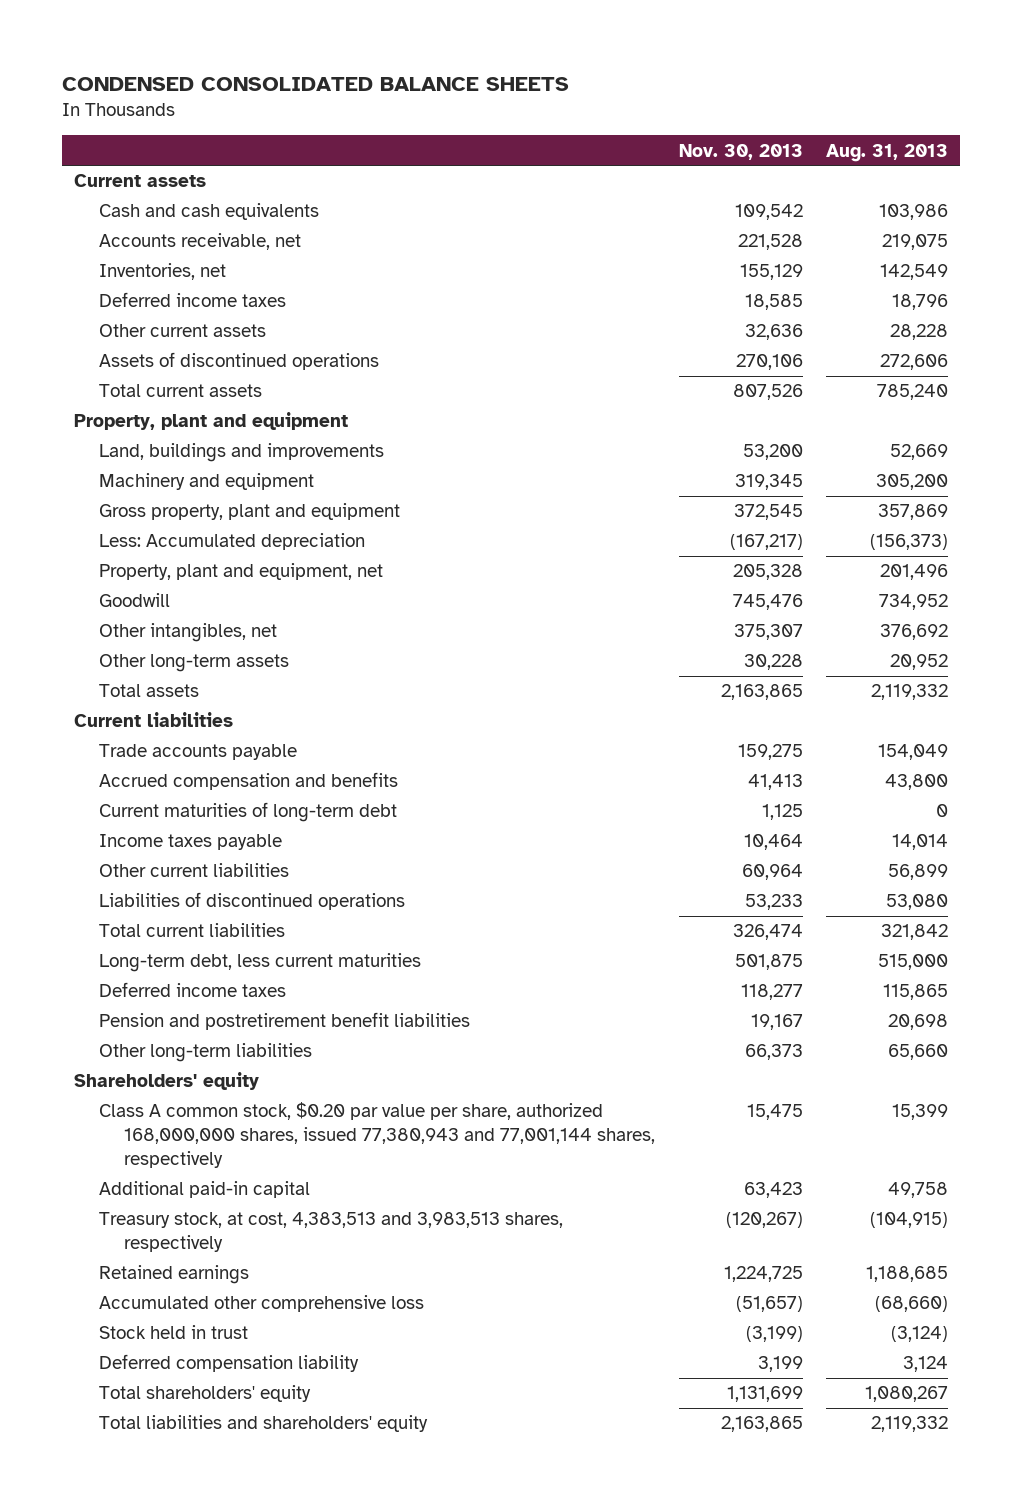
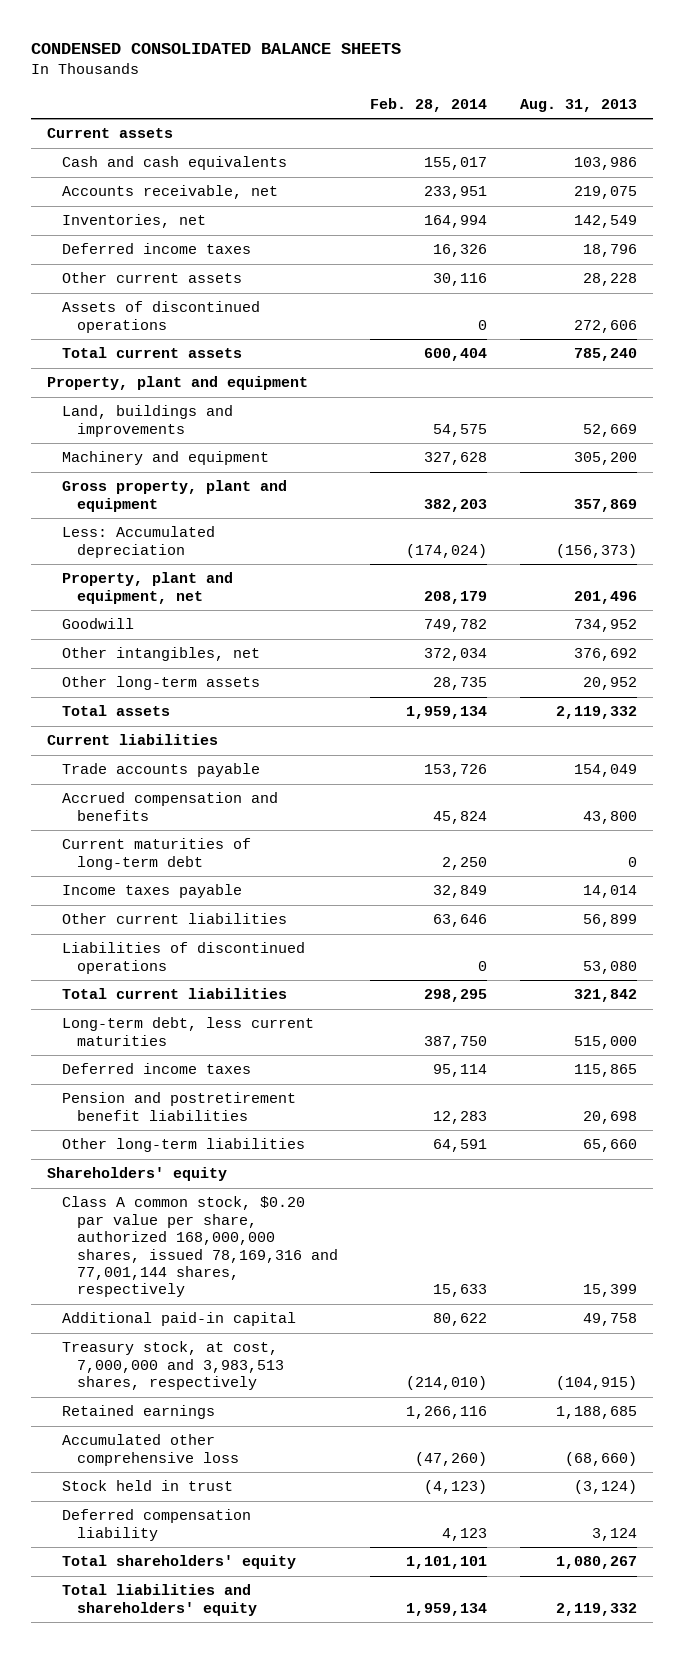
- | Nov. 30, 2013 | Aug. 31, 2013
+ | Feb. 28, 2014 | Aug. 31, 2013
- Class A common stock, $0.20 par value per share, authorized 168,000,000 shares, issued 77,380,943 and 77,001,144 shares, respectively | 15,475 | 15,399
+ Class A common stock, $0.20 par value per share, authorized 168,000,000 shares, issued 78,169,316 and 77,001,144 shares, respectively | 15,633 | 15,399
- Treasury stock, at cost, 4,383,513 and 3,983,513 shares, respectively | (120,267) | (104,915)
+ Treasury stock, at cost, 7,000,000 and 3,983,513 shares, respectively | (214,010) | (104,915)

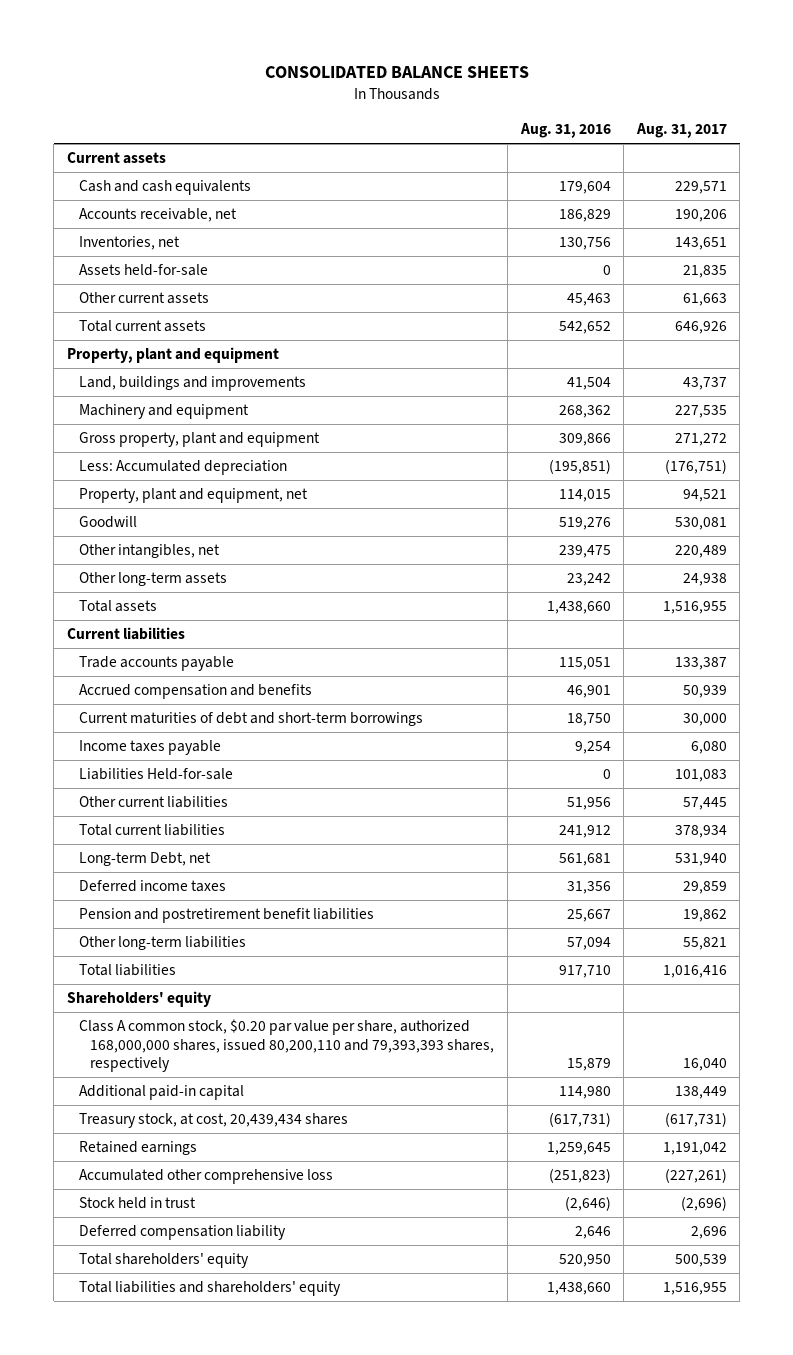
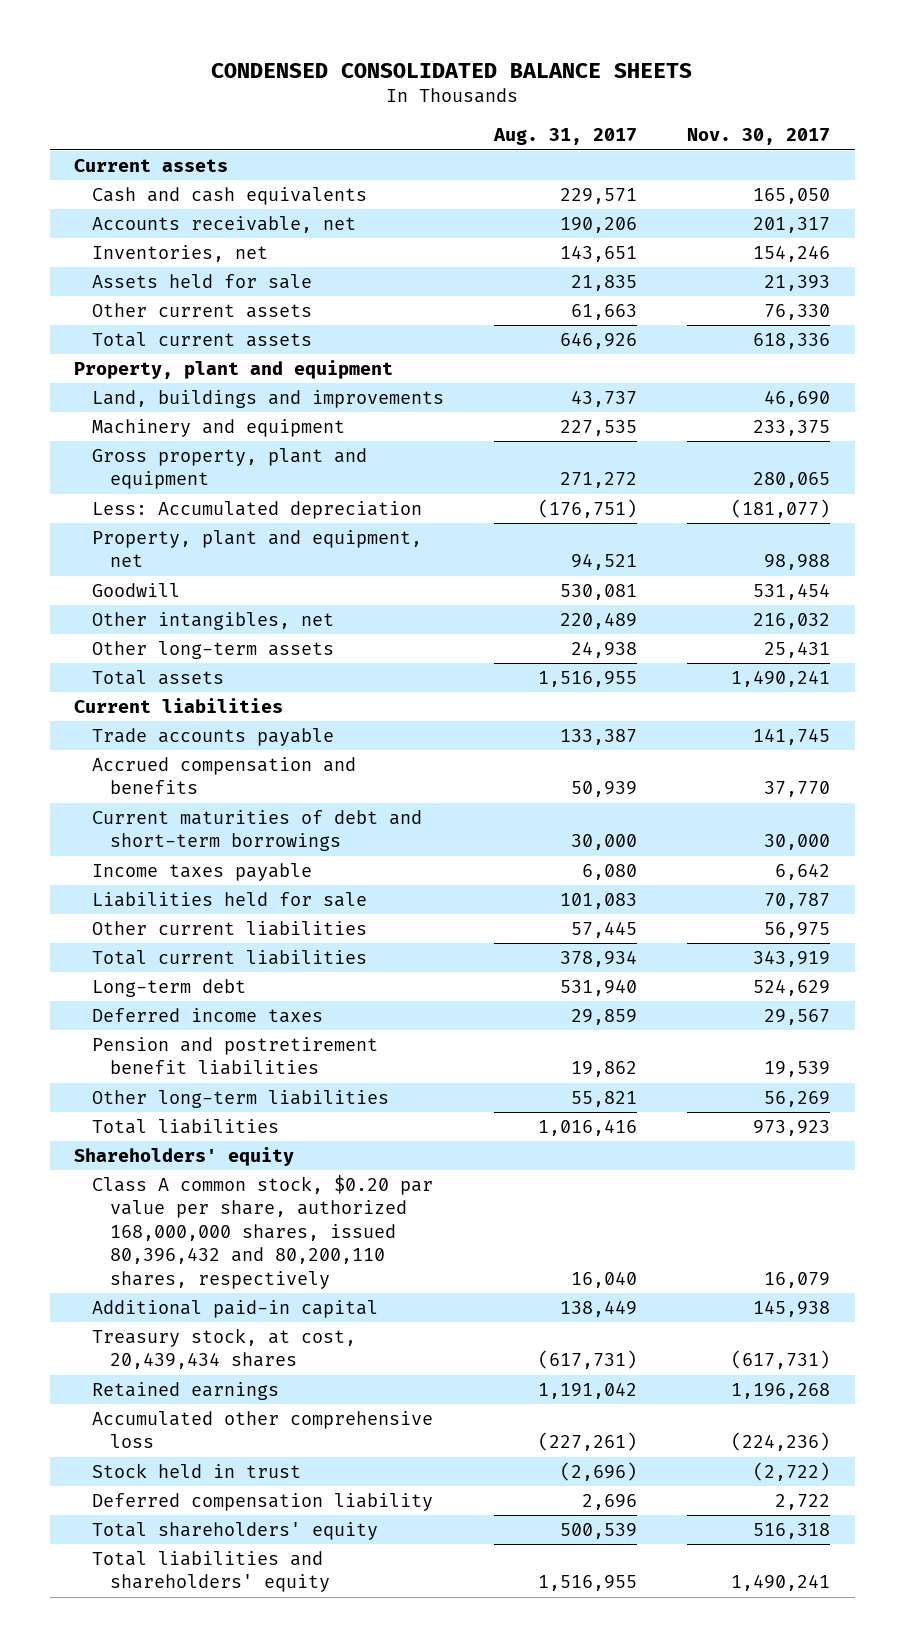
- CONSOLIDATED BALANCE SHEETS
+ CONDENSED CONSOLIDATED BALANCE SHEETS
- | Aug. 31, 2016 | Aug. 31, 2017
+ | Aug. 31, 2017 | Nov. 30, 2017
- Assets held-for-sale | 0 | 21,835
+ Assets held for sale | 21,835 | 21,393
- Liabilities Held-for-sale | 0 | 101,083
+ Liabilities held for sale | 101,083 | 70,787
- Long-term Debt, net | 561,681 | 531,940
+ Long-term debt | 531,940 | 524,629
- Class A common stock, $0.20 par value per share, authorized 168,000,000 shares, issued 80,200,110 and 79,393,393 shares, respectively | 15,879 | 16,040
+ Class A common stock, $0.20 par value per share, authorized 168,000,000 shares, issued 80,396,432 and 80,200,110 shares, respectively | 16,040 | 16,079

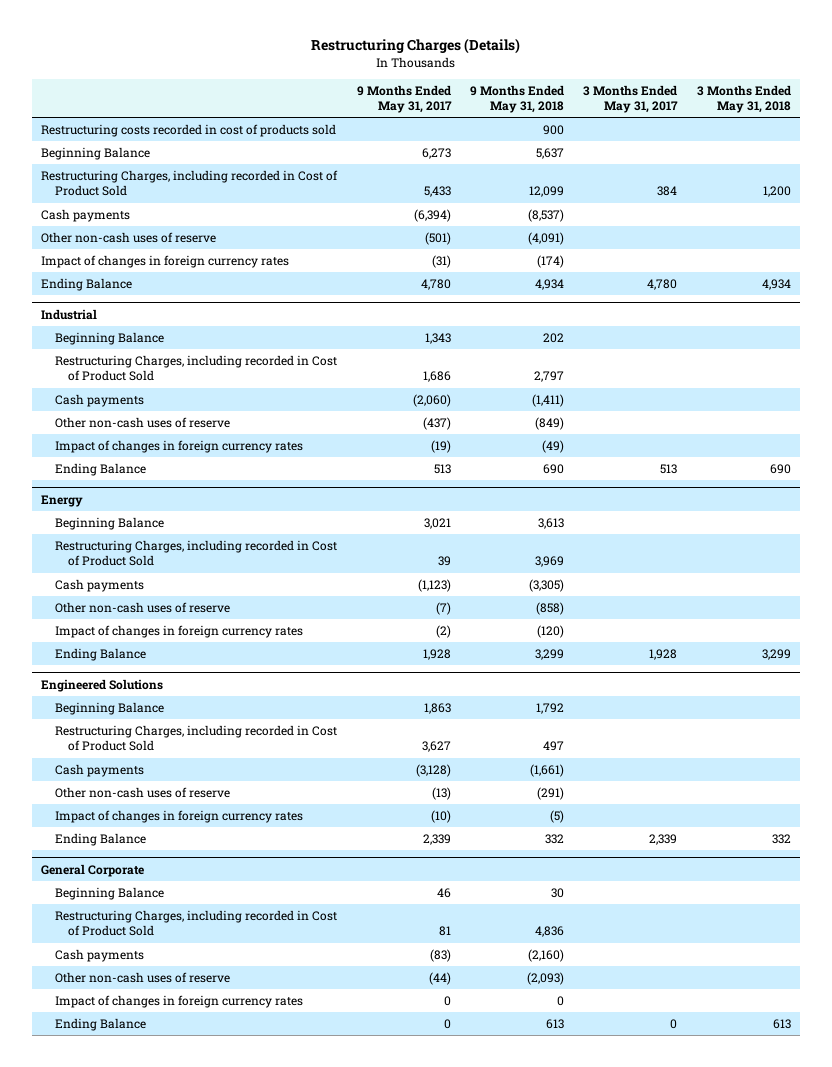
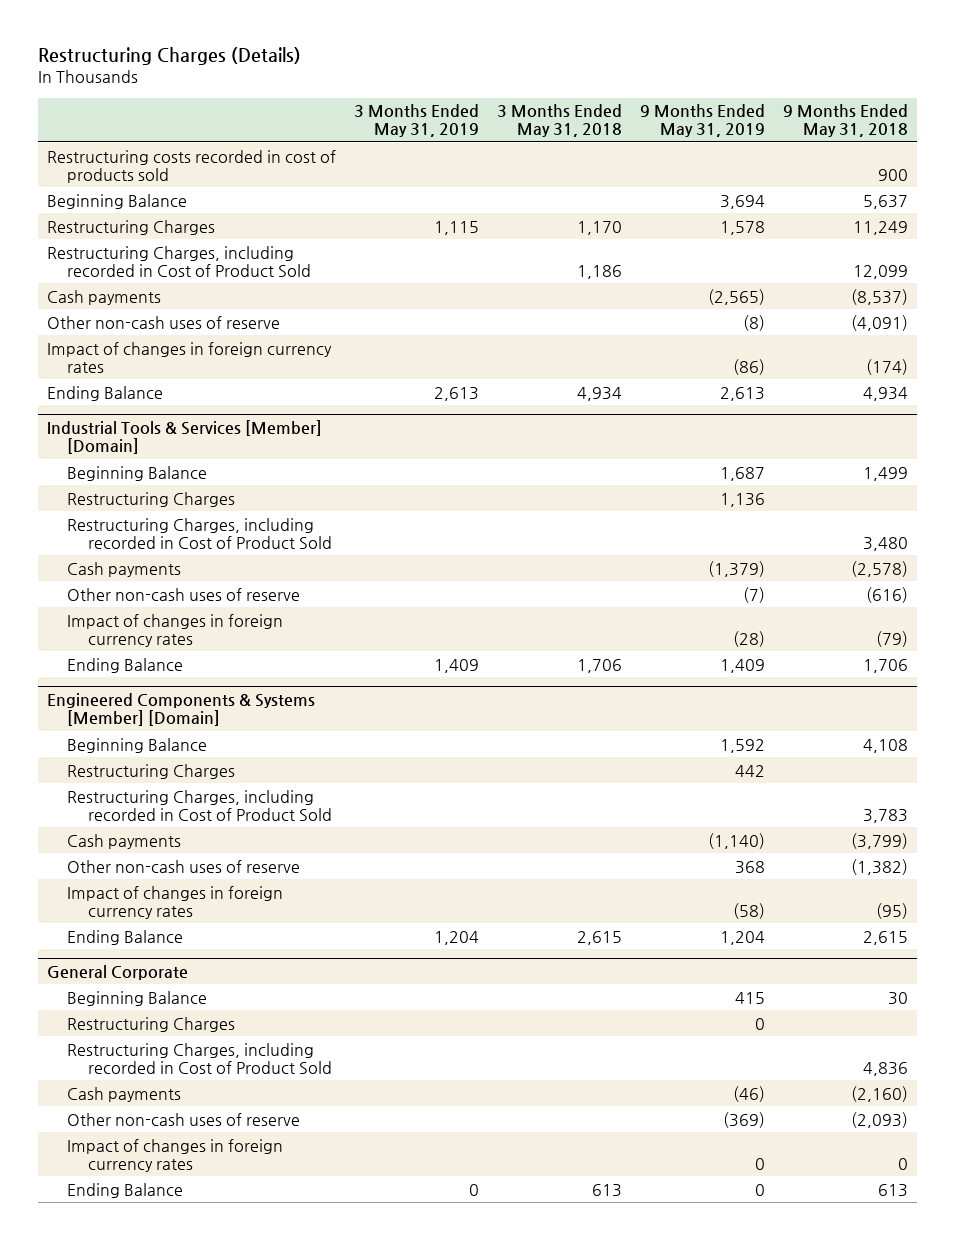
- | 9 Months Ended May 31, 2017 | 9 Months Ended May 31, 2018 | 3 Months Ended May 31, 2017 | 3 Months Ended May 31, 2018
+ | 3 Months Ended May 31, 2019 | 3 Months Ended May 31, 2018 | 9 Months Ended May 31, 2019 | 9 Months Ended May 31, 2018
- Restructuring Charges, including recorded in Cost of Product Sold | 5,433 | 12,099 | 384 | 1,200
+ Restructuring Charges | 1,115 | 1,170 | 1,578 | 11,249
+ Restructuring Charges, including recorded in Cost of Product Sold | | 1,186 | | 12,099
- Industrial
- Beginning Balance | 1,343 | 202 | |
- Restructuring Charges, including recorded in Cost of Product Sold | 1,686 | 2,797 | |
- Cash payments | (2,060) | (1,411) | |
- Other non-cash uses of reserve | (437) | (849) | |
- Impact of changes in foreign currency rates | (19) | (49) | |
- Ending Balance | 513 | 690 | 513 | 690
- Energy
- Beginning Balance | 3,021 | 3,613 | |
- Restructuring Charges, including recorded in Cost of Product Sold | 39 | 3,969 | |
- Cash payments | (1,123) | (3,305) | |
- Other non-cash uses of reserve | (7) | (858) | |
- Impact of changes in foreign currency rates | (2) | (120) | |
- Ending Balance | 1,928 | 3,299 | 1,928 | 3,299
- Engineered Solutions
- Beginning Balance | 1,863 | 1,792 | |
- Restructuring Charges, including recorded in Cost of Product Sold | 3,627 | 497 | |
- Cash payments | (3,128) | (1,661) | |
- Other non-cash uses of reserve | (13) | (291) | |
- Impact of changes in foreign currency rates | (10) | (5) | |
- Ending Balance | 2,339 | 332 | 2,339 | 332
+ Industrial Tools & Services [Member] [Domain]
+ Beginning Balance | | | 1,687 | 1,499
+ Restructuring Charges | | | 1,136 |
+ Restructuring Charges, including recorded in Cost of Product Sold | | | | 3,480
+ Cash payments | | | (1,379) | (2,578)
+ Other non-cash uses of reserve | | | (7) | (616)
+ Impact of changes in foreign currency rates | | | (28) | (79)
+ Ending Balance | 1,409 | 1,706 | 1,409 | 1,706
+ Engineered Components & Systems [Member] [Domain]
+ Beginning Balance | | | 1,592 | 4,108
+ Restructuring Charges | | | 442 |
+ Restructuring Charges, including recorded in Cost of Product Sold | | | | 3,783
+ Cash payments | | | (1,140) | (3,799)
+ Other non-cash uses of reserve | | | 368 | (1,382)
+ Impact of changes in foreign currency rates | | | (58) | (95)
+ Ending Balance | 1,204 | 2,615 | 1,204 | 2,615
@ General Corporate
+ Restructuring Charges | | | 0 |

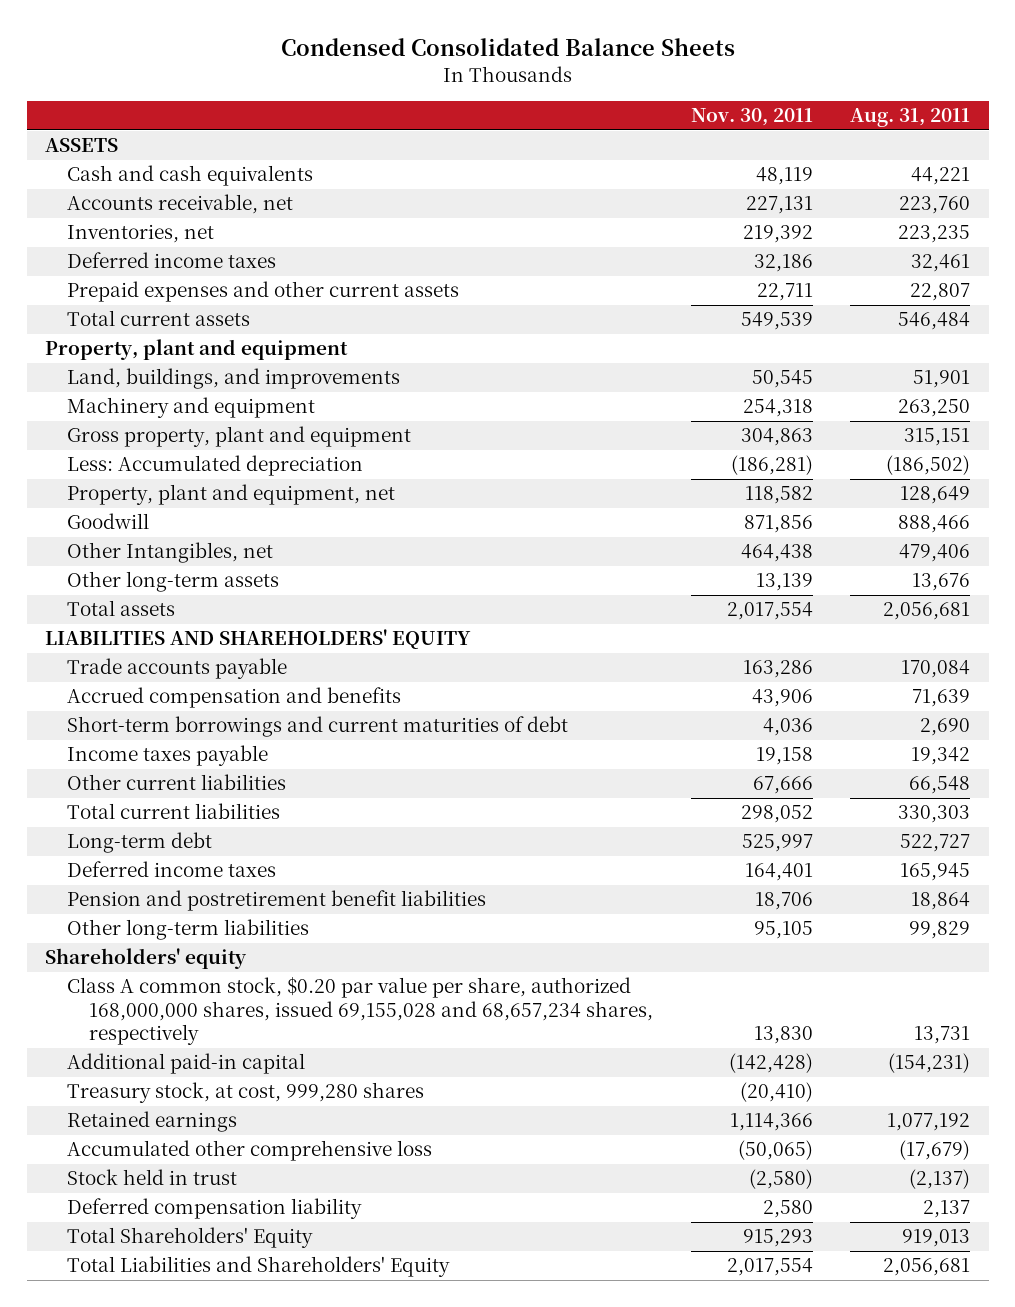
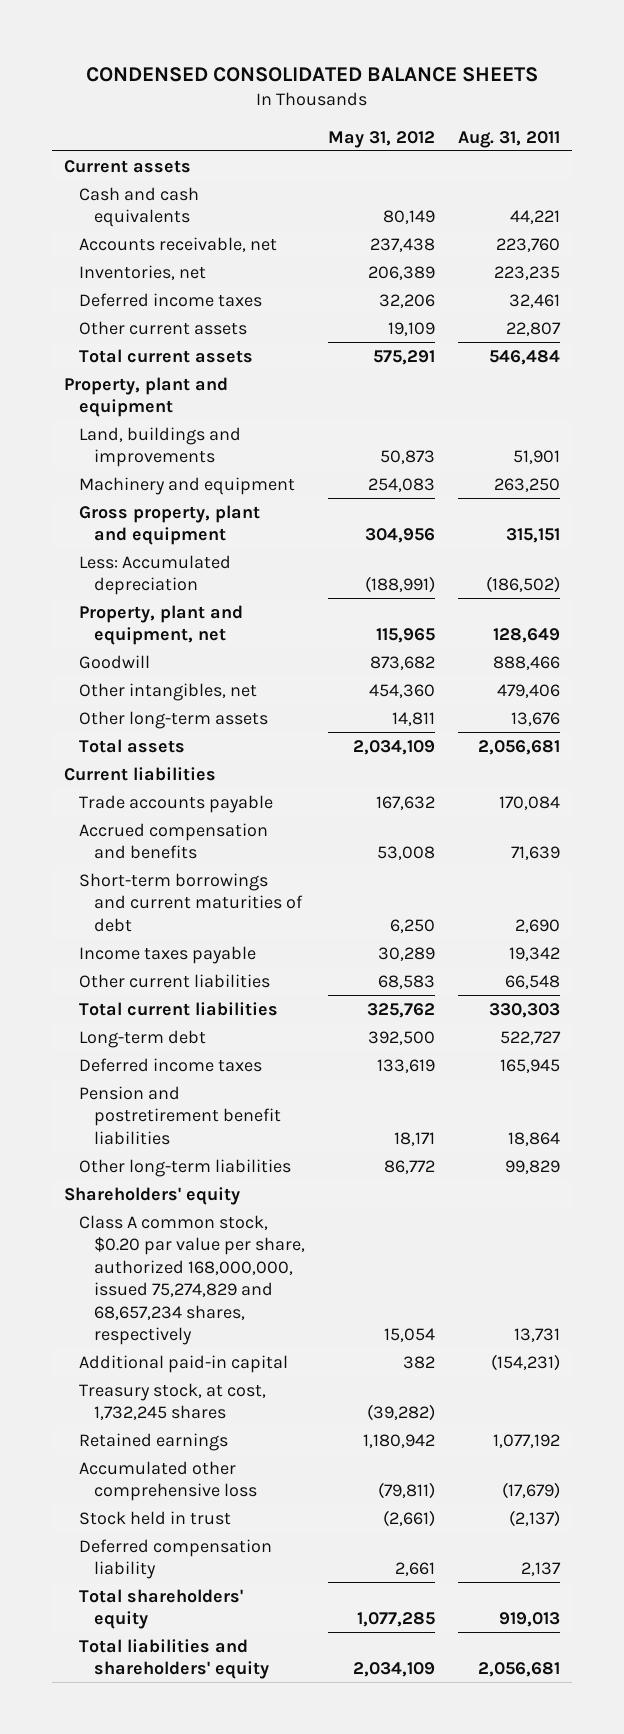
- Condensed Consolidated Balance Sheets
+ CONDENSED CONSOLIDATED BALANCE SHEETS
- | Nov. 30, 2011 | Aug. 31, 2011
+ | May 31, 2012 | Aug. 31, 2011
- ASSETS
+ Current assets
- Prepaid expenses and other current assets | 22,711 | 22,807
+ Other current assets | 19,109 | 22,807
- Land, buildings, and improvements | 50,545 | 51,901
+ Land, buildings and improvements | 50,873 | 51,901
- Other Intangibles, net | 464,438 | 479,406
+ Other intangibles, net | 454,360 | 479,406
- LIABILITIES AND SHAREHOLDERS' EQUITY
+ Current liabilities
- Class A common stock, $0.20 par value per share, authorized 168,000,000 shares, issued 69,155,028 and 68,657,234 shares, respectively | 13,830 | 13,731
+ Class A common stock, $0.20 par value per share, authorized 168,000,000, issued 75,274,829 and 68,657,234 shares, respectively | 15,054 | 13,731
- Treasury stock, at cost, 999,280 shares | (20,410) |
+ Treasury stock, at cost, 1,732,245 shares | (39,282) |
- Total Shareholders' Equity | 915,293 | 919,013
- Total Liabilities and Shareholders' Equity | 2,017,554 | 2,056,681
+ Total shareholders' equity | 1,077,285 | 919,013
+ Total liabilities and shareholders' equity | 2,034,109 | 2,056,681

